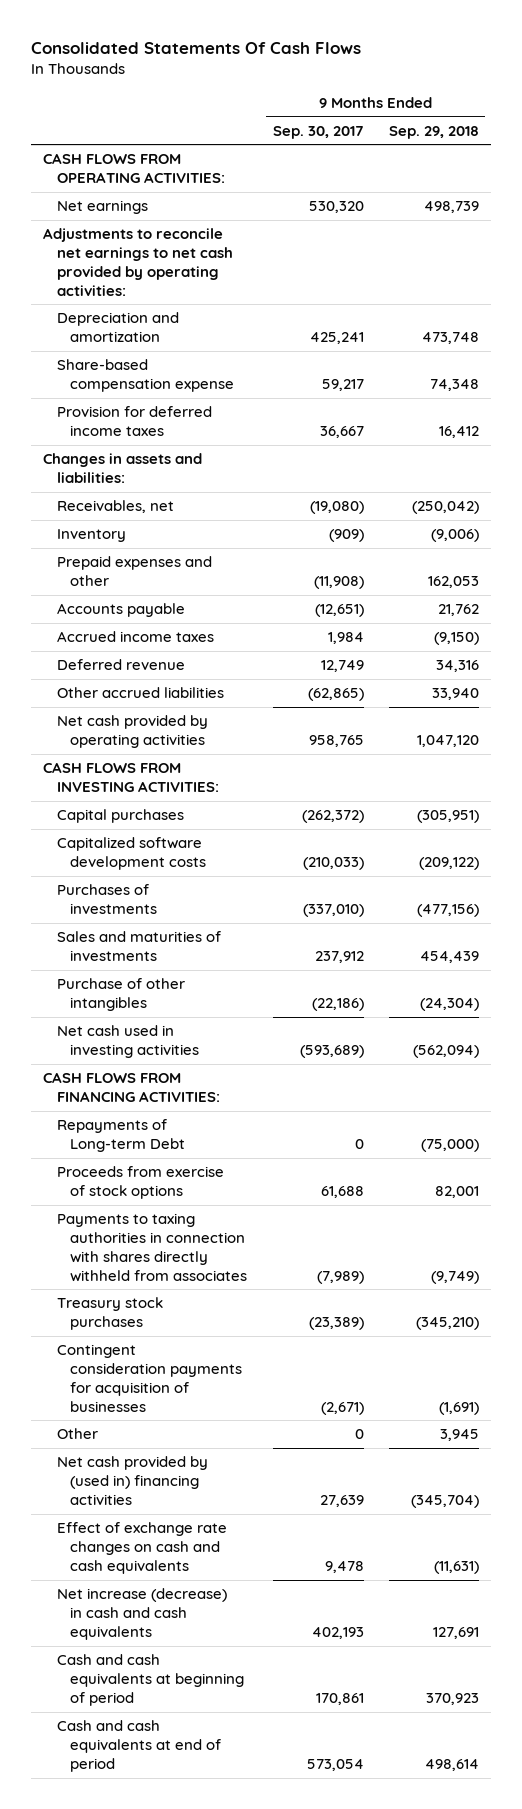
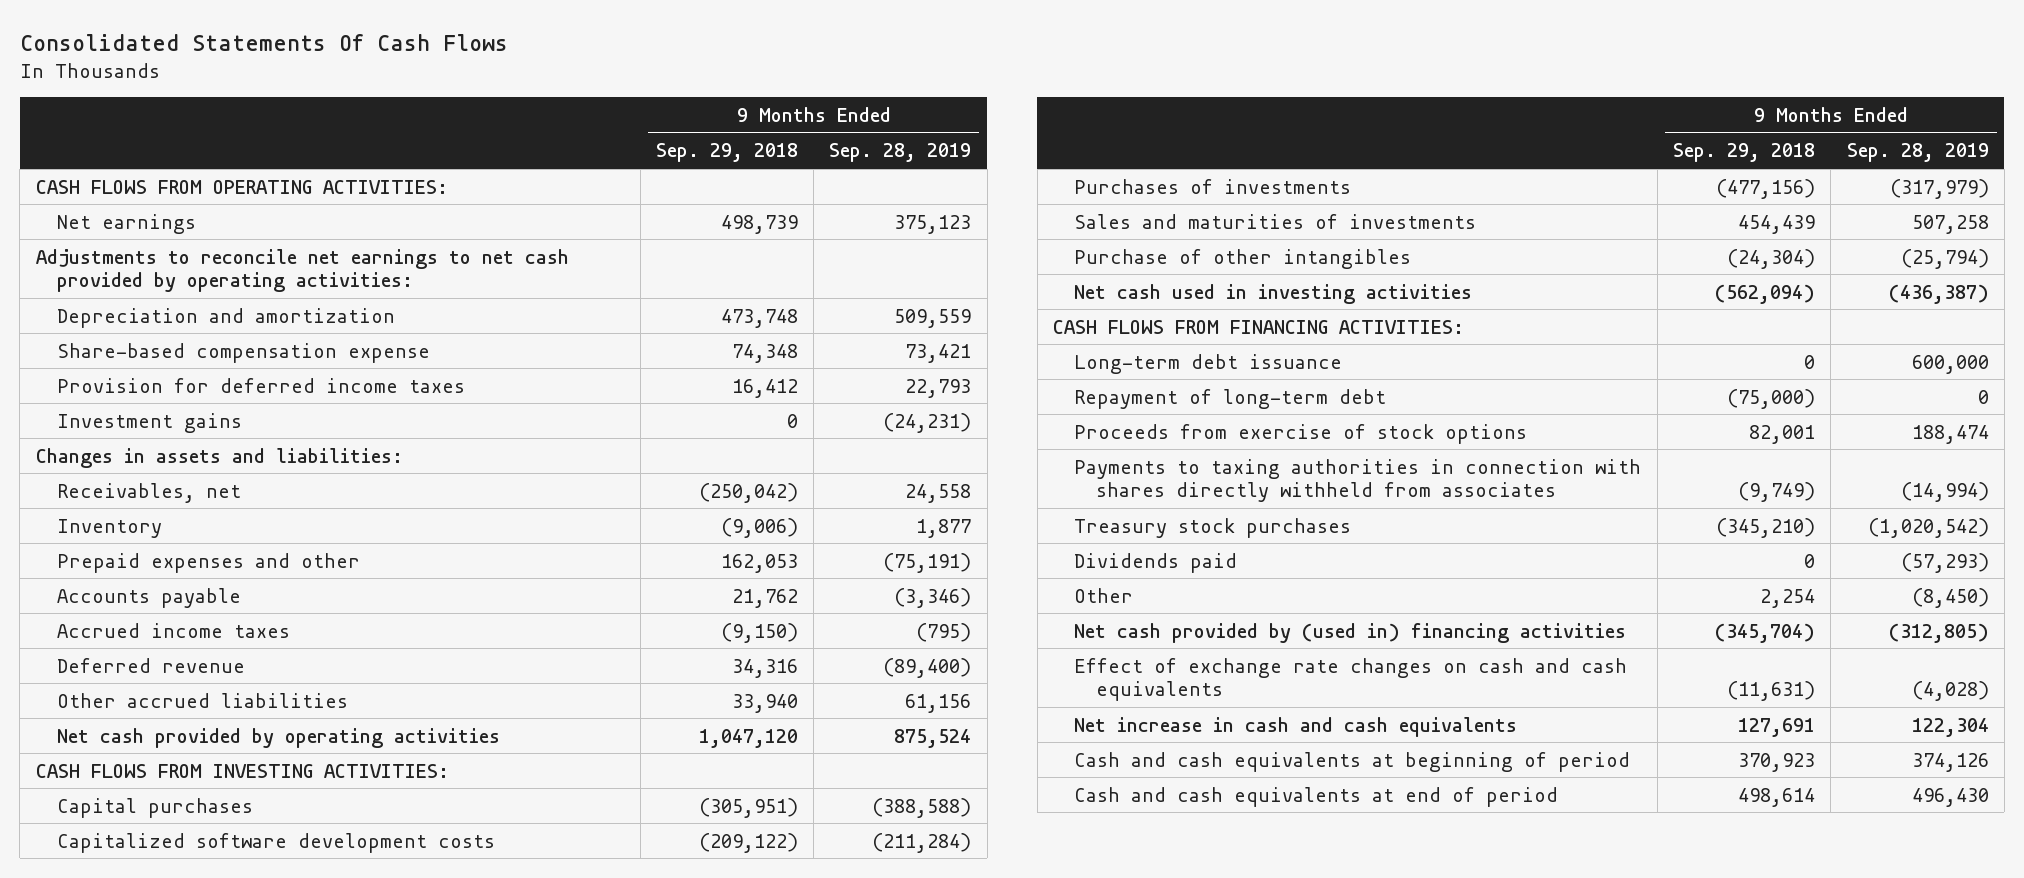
- | 9 Months Ended Sep. 30, 2017 | 9 Months Ended Sep. 29, 2018
+ | 9 Months Ended Sep. 29, 2018 | 9 Months Ended Sep. 28, 2019
+ Investment gains | 0 | (24,231)
- Repayments of Long-term Debt | 0 | (75,000)
+ Long-term debt issuance | 0 | 600,000
+ Repayment of long-term debt | (75,000) | 0
- Contingent consideration payments for acquisition of businesses | (2,671) | (1,691)
- Other | 0 | 3,945
+ Dividends paid | 0 | (57,293)
+ Other | 2,254 | (8,450)
- Net increase (decrease) in cash and cash equivalents | 402,193 | 127,691
+ Net increase in cash and cash equivalents | 127,691 | 122,304

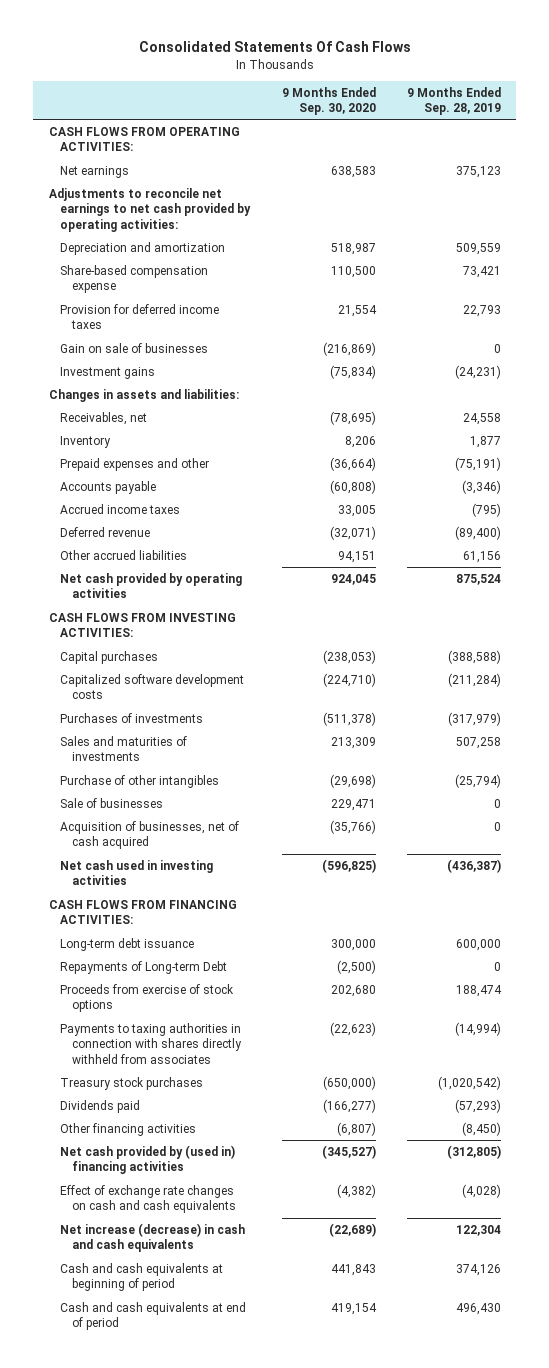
- | 9 Months Ended Sep. 29, 2018 | 9 Months Ended Sep. 28, 2019
+ | 9 Months Ended Sep. 30, 2020 | 9 Months Ended Sep. 28, 2019
+ Gain on sale of businesses | (216,869) | 0
+ Sale of businesses | 229,471 | 0
+ Acquisition of businesses, net of cash acquired | (35,766) | 0
- Repayment of long-term debt | (75,000) | 0
+ Repayments of Long-term Debt | (2,500) | 0
- Other | 2,254 | (8,450)
+ Other financing activities | (6,807) | (8,450)
- Net increase in cash and cash equivalents | 127,691 | 122,304
+ Net increase (decrease) in cash and cash equivalents | (22,689) | 122,304

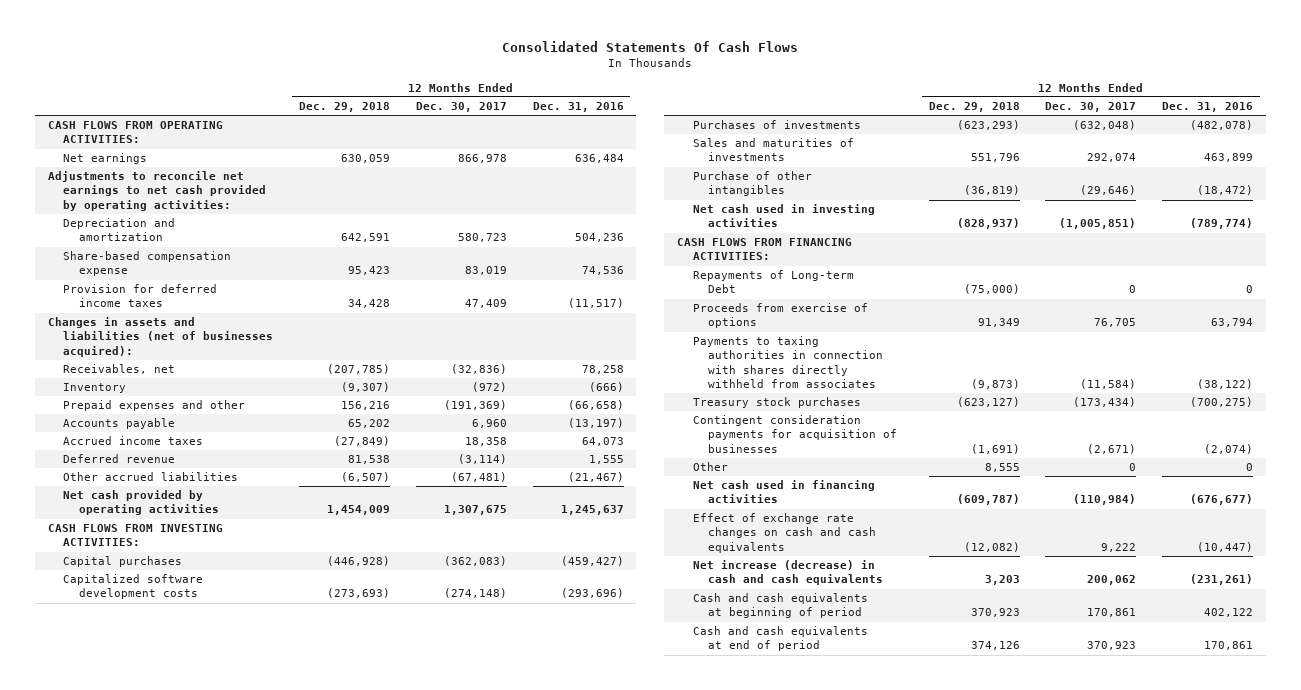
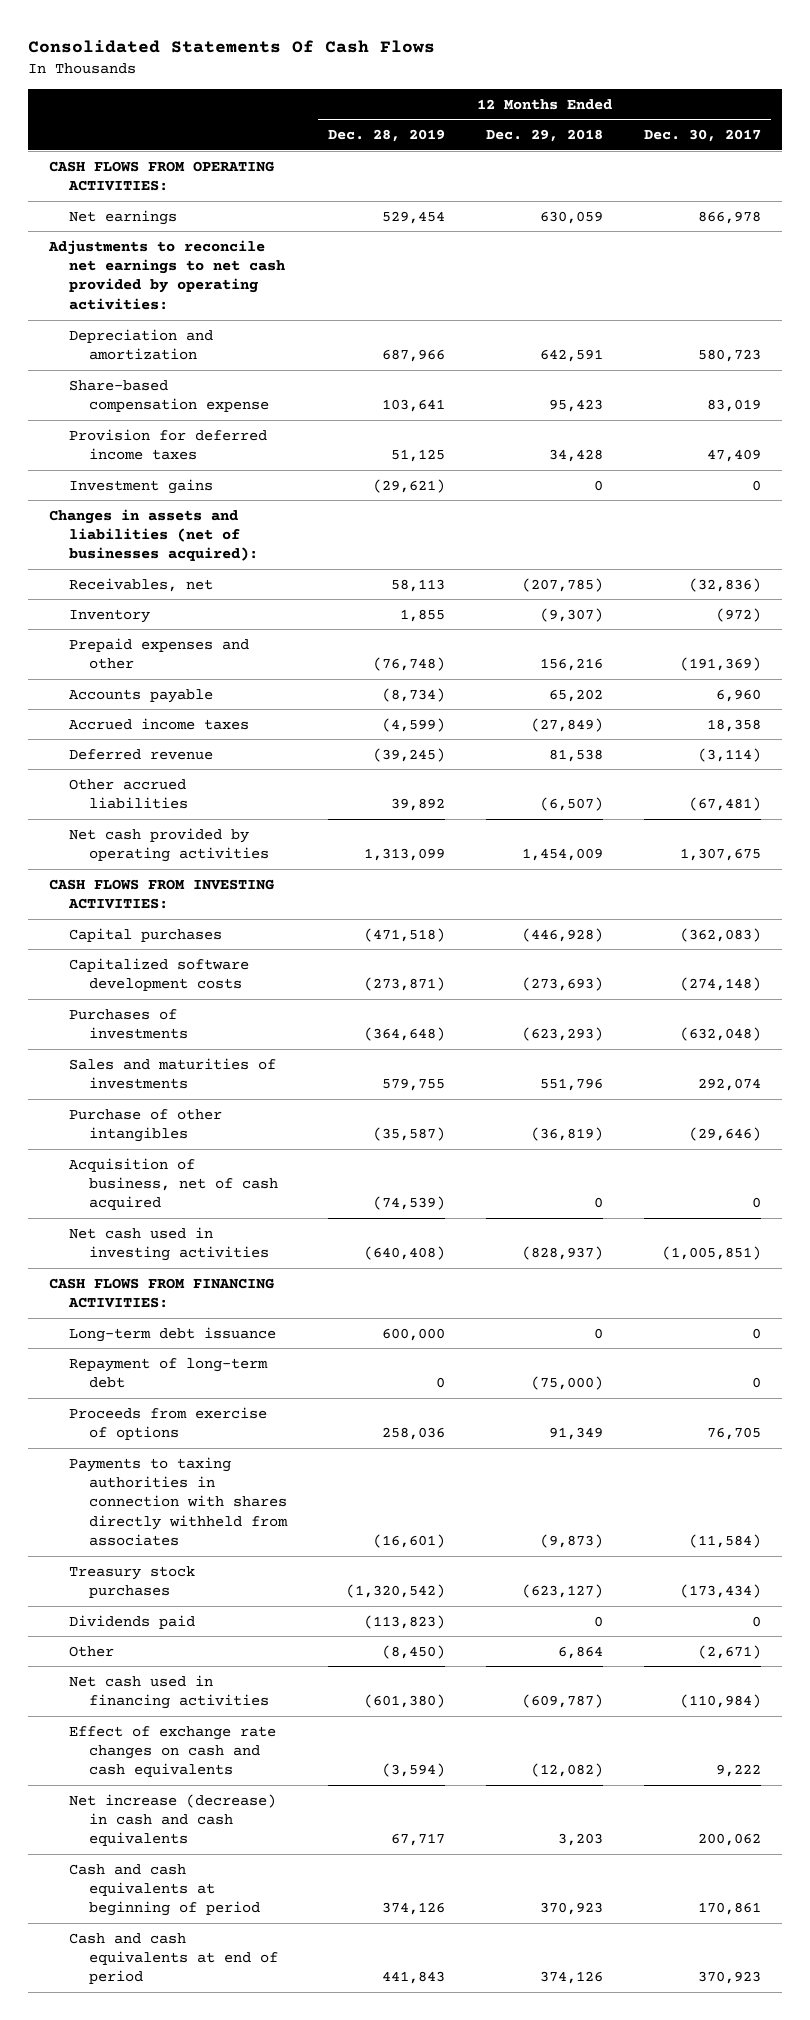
- | 12 Months Ended Dec. 29, 2018 | 12 Months Ended Dec. 30, 2017 | 12 Months Ended Dec. 31, 2016
+ | 12 Months Ended Dec. 28, 2019 | 12 Months Ended Dec. 29, 2018 | 12 Months Ended Dec. 30, 2017
+ Investment gains | (29,621) | 0 | 0
+ Acquisition of business, net of cash acquired | (74,539) | 0 | 0
- Repayments of Long-term Debt | (75,000) | 0 | 0
+ Long-term debt issuance | 600,000 | 0 | 0
+ Repayment of long-term debt | 0 | (75,000) | 0
- Contingent consideration payments for acquisition of businesses | (1,691) | (2,671) | (2,074)
- Other | 8,555 | 0 | 0
+ Dividends paid | (113,823) | 0 | 0
+ Other | (8,450) | 6,864 | (2,671)

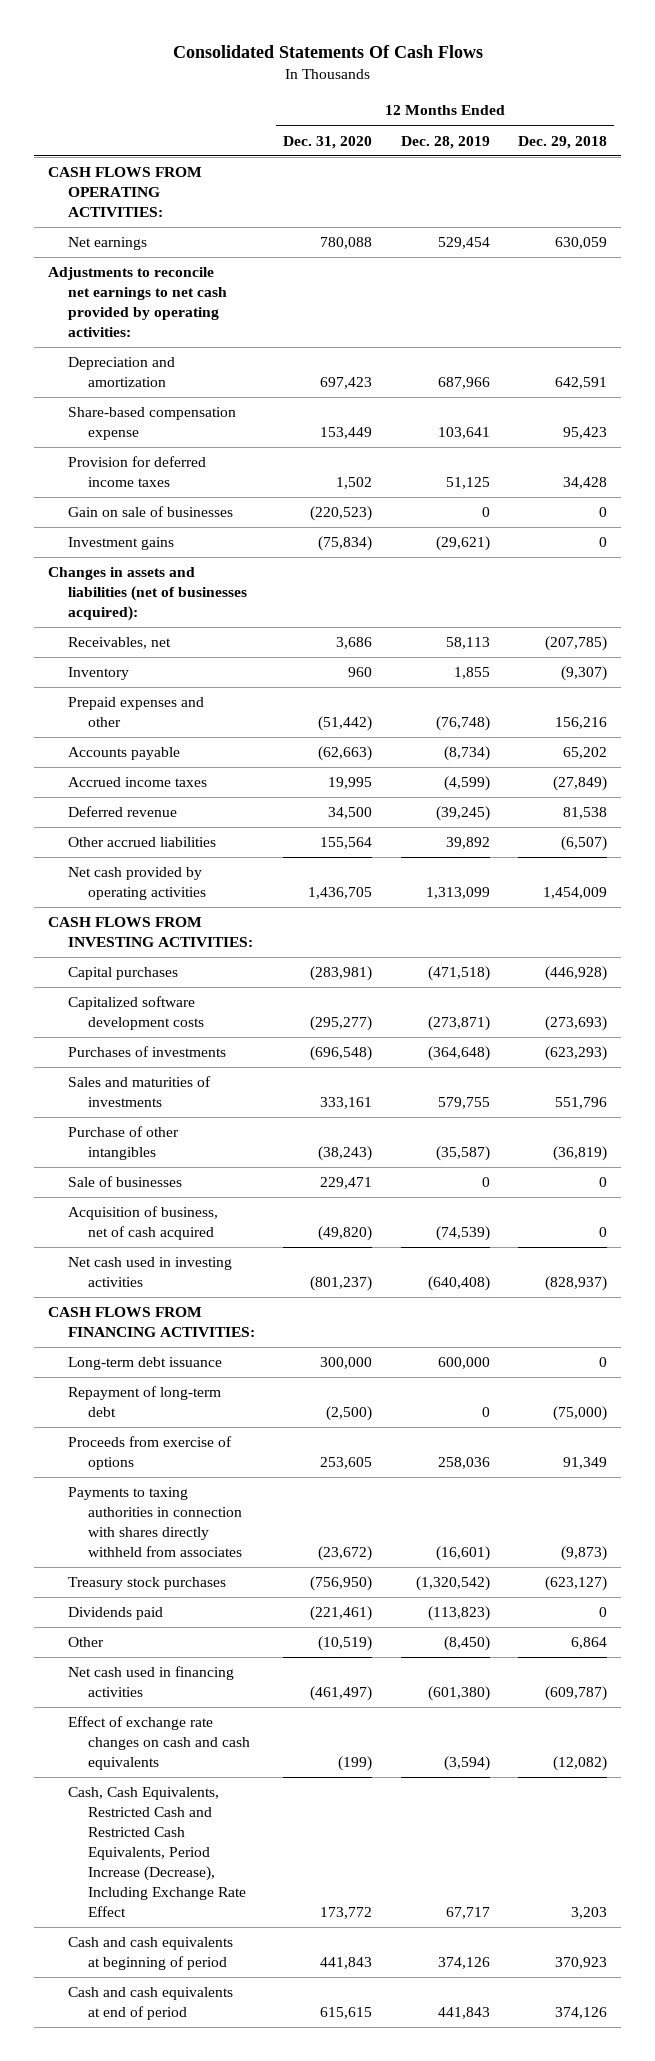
- | 12 Months Ended Dec. 28, 2019 | 12 Months Ended Dec. 29, 2018 | 12 Months Ended Dec. 30, 2017
+ | 12 Months Ended Dec. 31, 2020 | 12 Months Ended Dec. 28, 2019 | 12 Months Ended Dec. 29, 2018
+ Gain on sale of businesses | (220,523) | 0 | 0
+ Sale of businesses | 229,471 | 0 | 0
- Net increase (decrease) in cash and cash equivalents | 67,717 | 3,203 | 200,062
+ Cash, Cash Equivalents, Restricted Cash and Restricted Cash Equivalents, Period Increase (Decrease), Including Exchange Rate Effect | 173,772 | 67,717 | 3,203

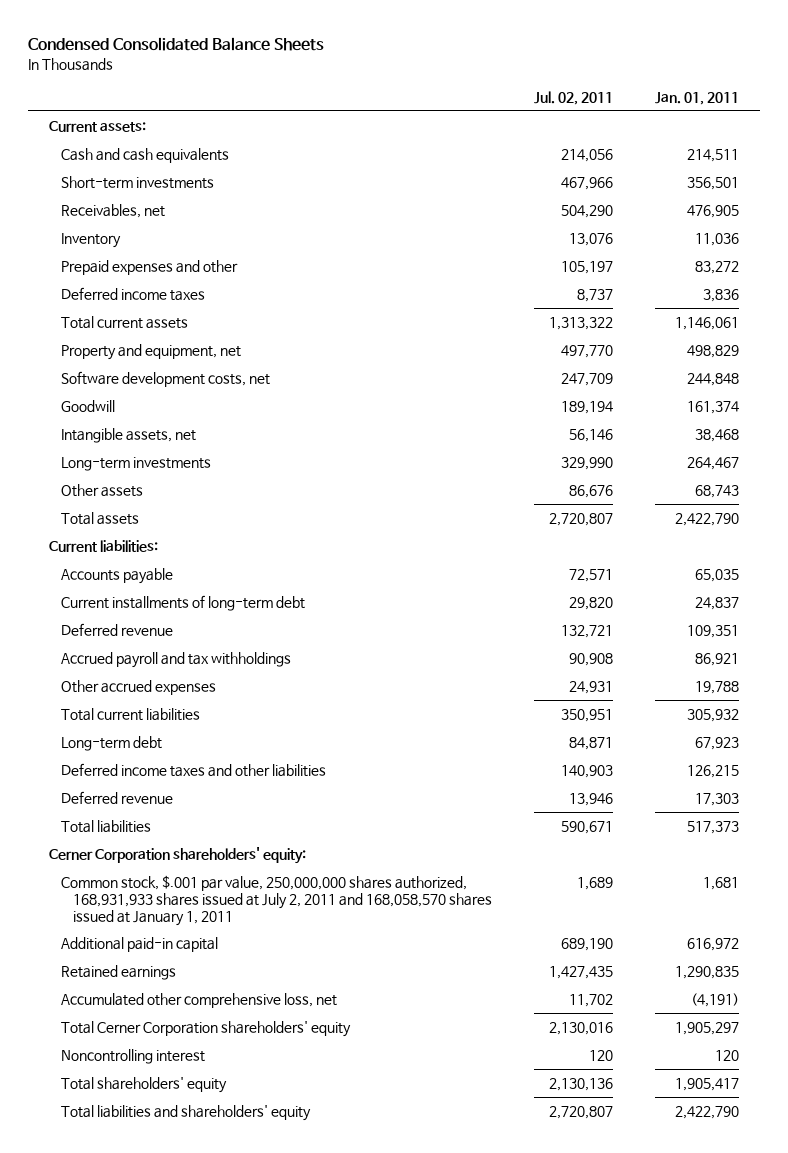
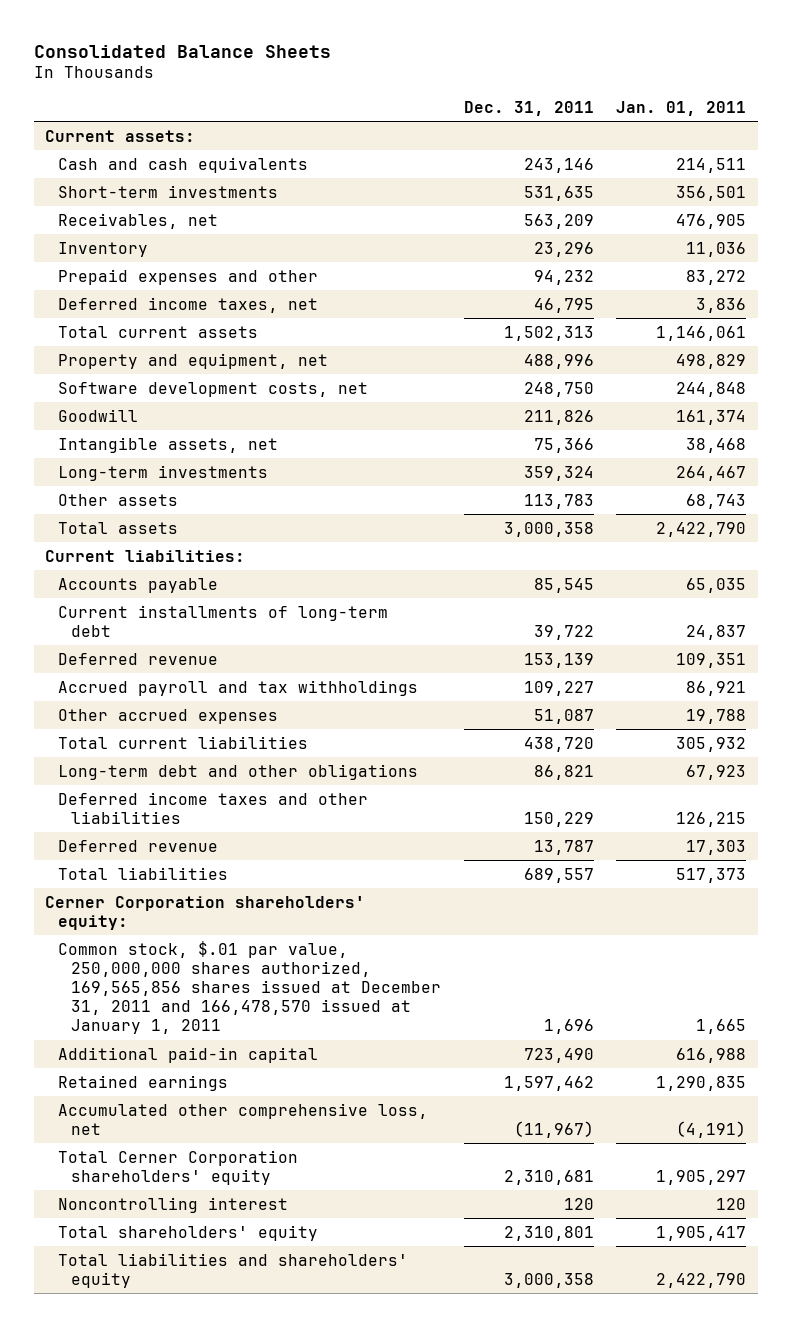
- Condensed Consolidated Balance Sheets
+ Consolidated Balance Sheets
- | Jul. 02, 2011 | Jan. 01, 2011
+ | Dec. 31, 2011 | Jan. 01, 2011
- Deferred income taxes | 8,737 | 3,836
+ Deferred income taxes, net | 46,795 | 3,836
- Long-term debt | 84,871 | 67,923
+ Long-term debt and other obligations | 86,821 | 67,923
- Common stock, $.001 par value, 250,000,000 shares authorized, 168,931,933 shares issued at July 2, 2011 and 168,058,570 shares issued at January 1, 2011 | 1,689 | 1,681
- Additional paid-in capital | 689,190 | 616,972
+ Common stock, $.01 par value, 250,000,000 shares authorized, 169,565,856 shares issued at December 31, 2011 and 166,478,570 issued at January 1, 2011 | 1,696 | 1,665
+ Additional paid-in capital | 723,490 | 616,988

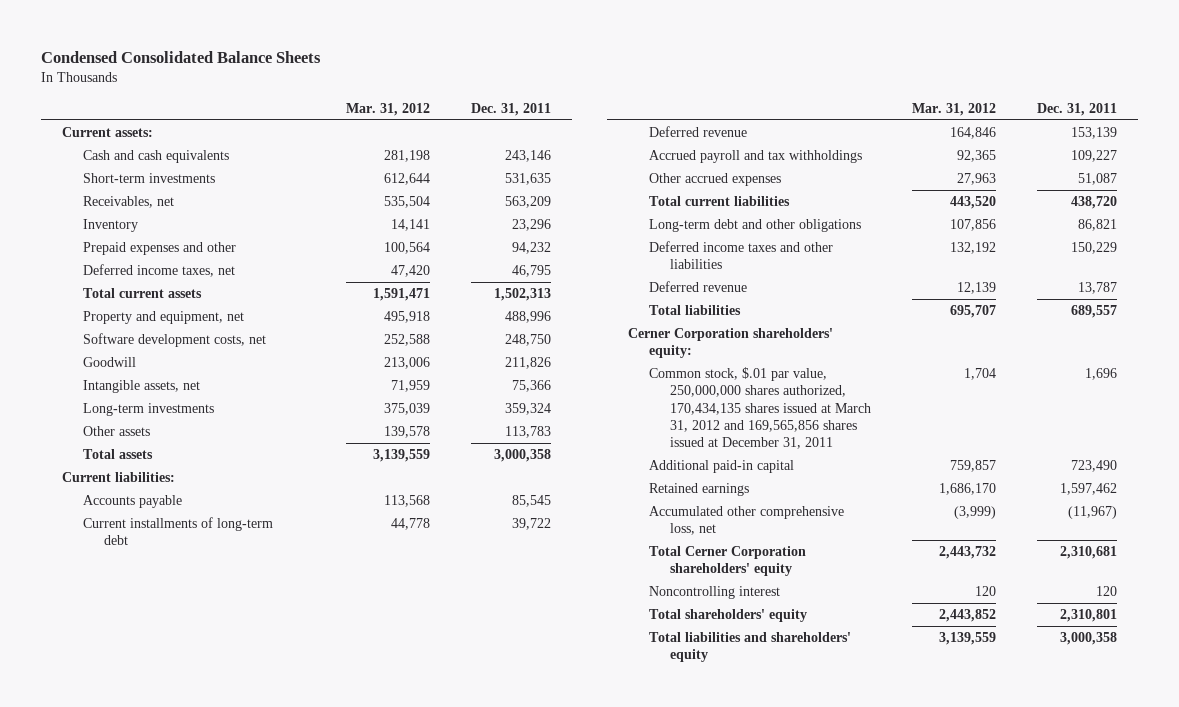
- Consolidated Balance Sheets
+ Condensed Consolidated Balance Sheets
- | Dec. 31, 2011 | Jan. 01, 2011
+ | Mar. 31, 2012 | Dec. 31, 2011
- Common stock, $.01 par value, 250,000,000 shares authorized, 169,565,856 shares issued at December 31, 2011 and 166,478,570 issued at January 1, 2011 | 1,696 | 1,665
+ Common stock, $.01 par value, 250,000,000 shares authorized, 170,434,135 shares issued at March 31, 2012 and 169,565,856 shares issued at December 31, 2011 | 1,704 | 1,696

